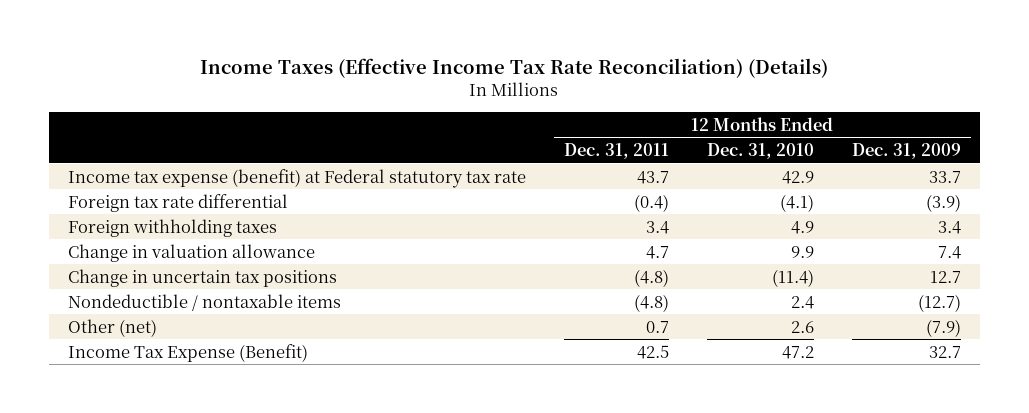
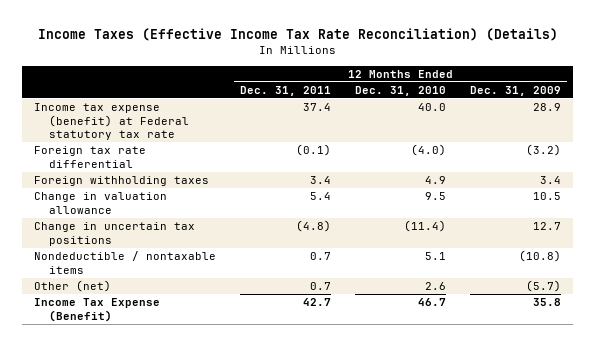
- Income tax expense (benefit) at Federal statutory tax rate | 43.7 | 42.9 | 33.7
- Foreign tax rate differential | (0.4) | (4.1) | (3.9)
+ Income tax expense (benefit) at Federal statutory tax rate | 37.4 | 40.0 | 28.9
+ Foreign tax rate differential | (0.1) | (4.0) | (3.2)
- Change in valuation allowance | 4.7 | 9.9 | 7.4
+ Change in valuation allowance | 5.4 | 9.5 | 10.5
- Nondeductible / nontaxable items | (4.8) | 2.4 | (12.7)
- Other (net) | 0.7 | 2.6 | (7.9)
- Income Tax Expense (Benefit) | 42.5 | 47.2 | 32.7
+ Nondeductible / nontaxable items | 0.7 | 5.1 | (10.8)
+ Other (net) | 0.7 | 2.6 | (5.7)
+ Income Tax Expense (Benefit) | 42.7 | 46.7 | 35.8

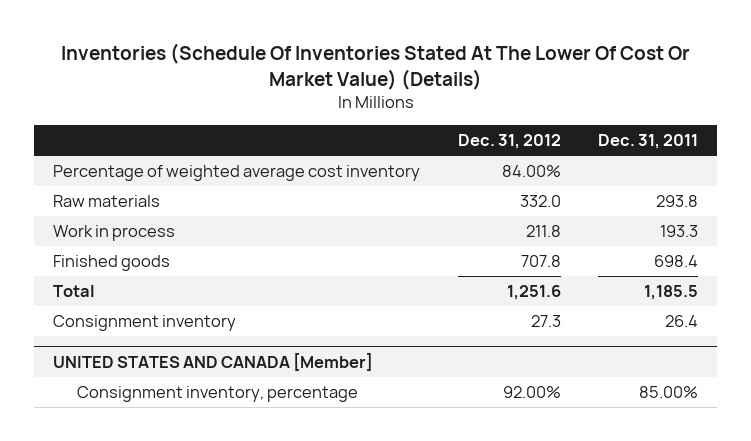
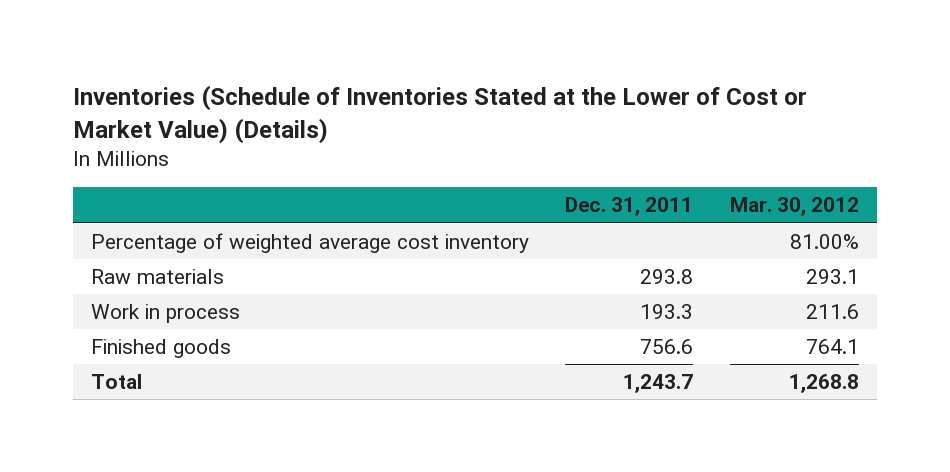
- Inventories (Schedule Of Inventories Stated At The Lower Of Cost Or Market Value) (Details)
+ Inventories (Schedule of Inventories Stated at the Lower of Cost or Market Value) (Details)
- | Dec. 31, 2012 | Dec. 31, 2011
+ | Dec. 31, 2011 | Mar. 30, 2012
- Finished goods | 707.8 | 698.4
- Total | 1,251.6 | 1,185.5
- Consignment inventory | 27.3 | 26.4
- UNITED STATES AND CANADA [Member]
- Consignment inventory, percentage | 92.00% | 85.00%
+ Finished goods | 756.6 | 764.1
+ Total | 1,243.7 | 1,268.8

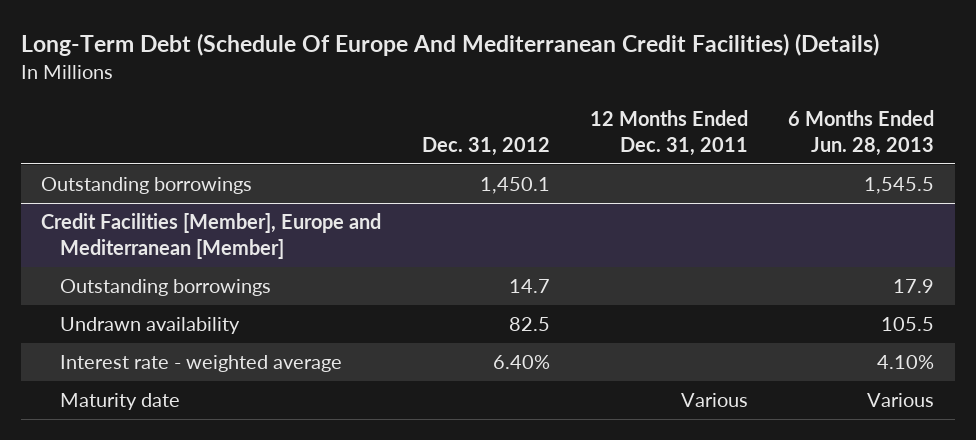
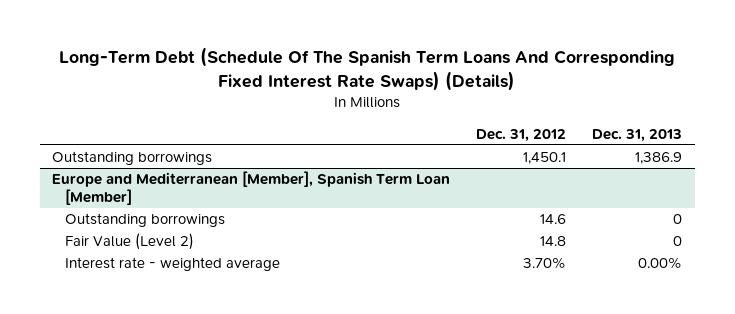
- Long-Term Debt (Schedule Of Europe And Mediterranean Credit Facilities) (Details)
+ Long-Term Debt (Schedule Of The Spanish Term Loans And Corresponding Fixed Interest Rate Swaps) (Details)
- | Dec. 31, 2012 | 12 Months Ended Dec. 31, 2011 | 6 Months Ended Jun. 28, 2013
+ | Dec. 31, 2012 | Dec. 31, 2013
- Credit Facilities [Member], Europe and Mediterranean [Member]
- Outstanding borrowings | 14.7 | | 17.9
- Undrawn availability | 82.5 | | 105.5
- Interest rate - weighted average | 6.40% | | 4.10%
- Maturity date | | Various | Various
+ Europe and Mediterranean [Member], Spanish Term Loan [Member]
+ Outstanding borrowings | 14.6 | 0
+ Fair Value (Level 2) | 14.8 | 0
+ Interest rate - weighted average | 3.70% | 0.00%

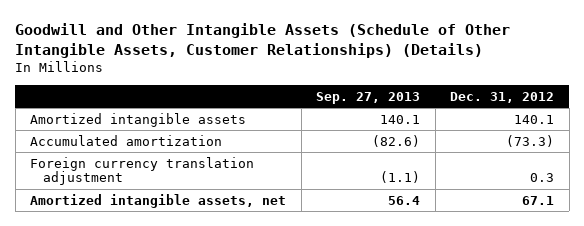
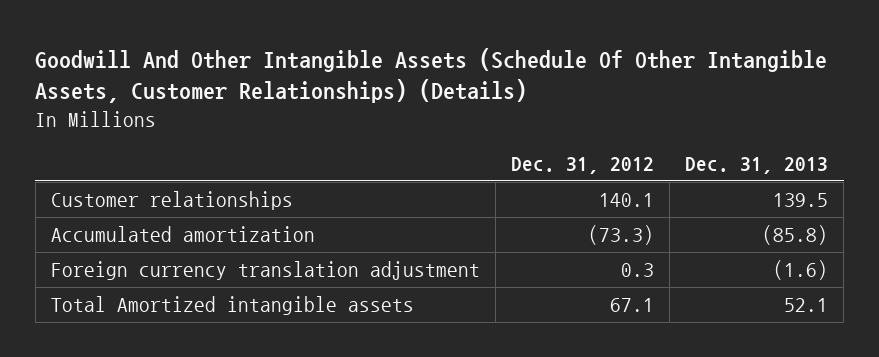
- Goodwill and Other Intangible Assets (Schedule of Other Intangible Assets, Customer Relationships) (Details)
+ Goodwill And Other Intangible Assets (Schedule Of Other Intangible Assets, Customer Relationships) (Details)
- | Sep. 27, 2013 | Dec. 31, 2012
+ | Dec. 31, 2012 | Dec. 31, 2013
- Amortized intangible assets | 140.1 | 140.1
+ Customer relationships | 140.1 | 139.5
- Amortized intangible assets, net | 56.4 | 67.1
+ Total Amortized intangible assets | 67.1 | 52.1

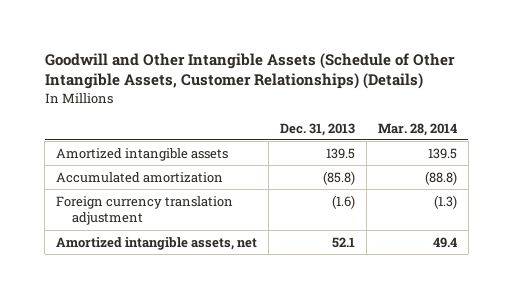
- Goodwill And Other Intangible Assets (Schedule Of Other Intangible Assets, Customer Relationships) (Details)
+ Goodwill and Other Intangible Assets (Schedule of Other Intangible Assets, Customer Relationships) (Details)
- | Dec. 31, 2012 | Dec. 31, 2013
+ | Dec. 31, 2013 | Mar. 28, 2014
- Customer relationships | 140.1 | 139.5
+ Amortized intangible assets | 139.5 | 139.5
- Total Amortized intangible assets | 67.1 | 52.1
+ Amortized intangible assets, net | 52.1 | 49.4

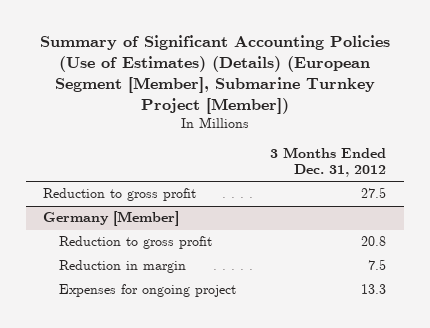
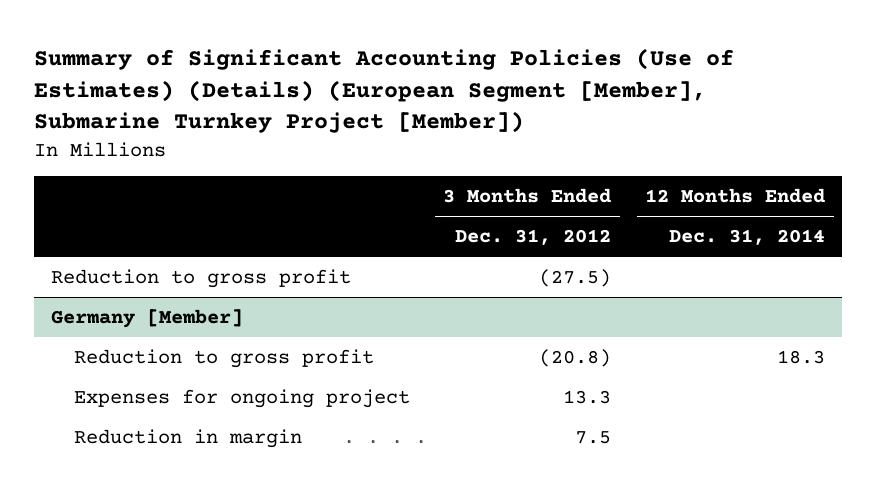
- | 3 Months Ended Dec. 31, 2012
+ | 3 Months Ended Dec. 31, 2012 | 12 Months Ended Dec. 31, 2014
- Reduction to gross profit | 27.5
+ Reduction to gross profit | (27.5) |
@ Germany [Member]
- Reduction to gross profit | 20.8
+ Reduction to gross profit | (20.8) | 18.3
moved down: Reduction in margin | 7.5 |

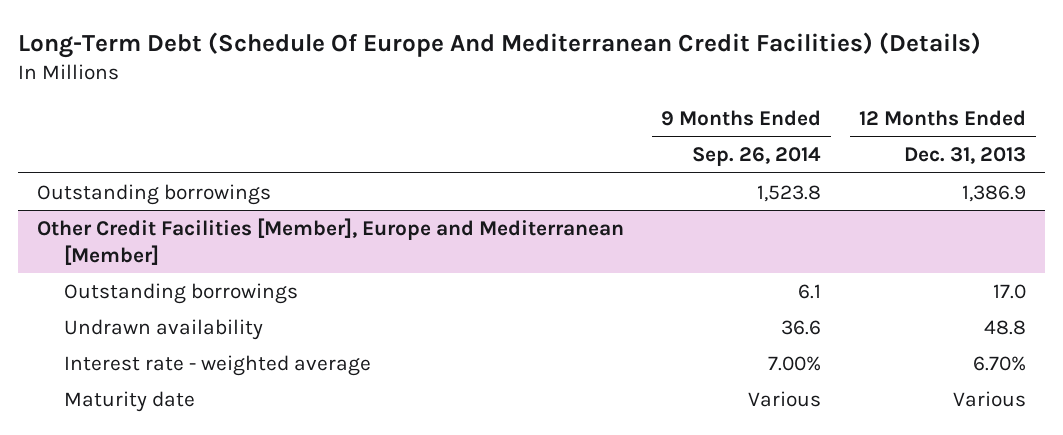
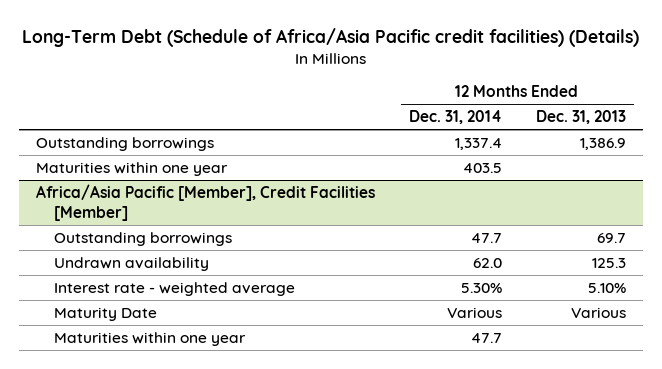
- Long-Term Debt (Schedule Of Europe And Mediterranean Credit Facilities) (Details)
+ Long-Term Debt (Schedule of Africa/Asia Pacific credit facilities) (Details)
- | 9 Months Ended Sep. 26, 2014 | 12 Months Ended Dec. 31, 2013
+ | 12 Months Ended Dec. 31, 2014 | 12 Months Ended Dec. 31, 2013
- Other Credit Facilities [Member], Europe and Mediterranean [Member]
- Outstanding borrowings | 6.1 | 17.0
- Undrawn availability | 36.6 | 48.8
- Interest rate - weighted average | 7.00% | 6.70%
- Maturity date | Various | Various
+ Maturities within one year | 403.5 |
+ Africa/Asia Pacific [Member], Credit Facilities [Member]
+ Outstanding borrowings | 47.7 | 69.7
+ Undrawn availability | 62.0 | 125.3
+ Interest rate - weighted average | 5.30% | 5.10%
+ Maturity Date | Various | Various
+ Maturities within one year | 47.7 |

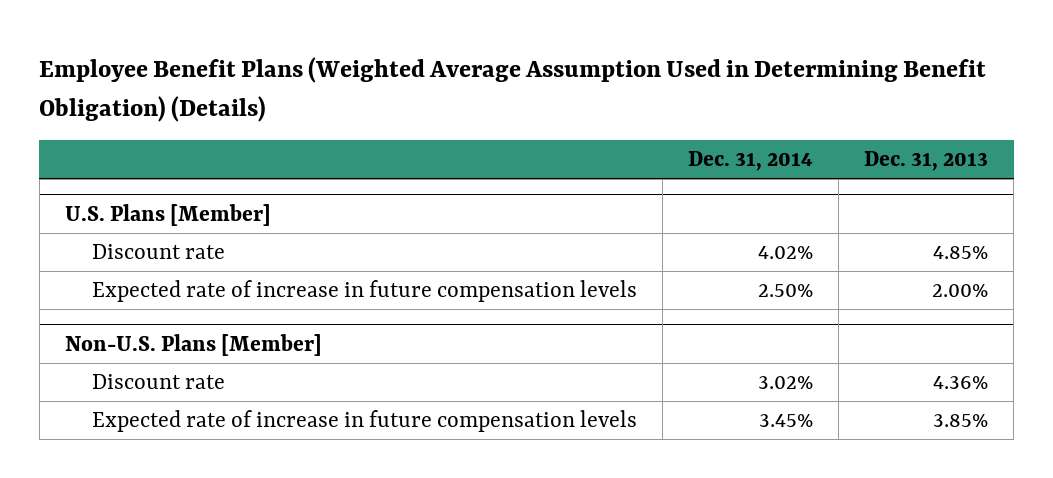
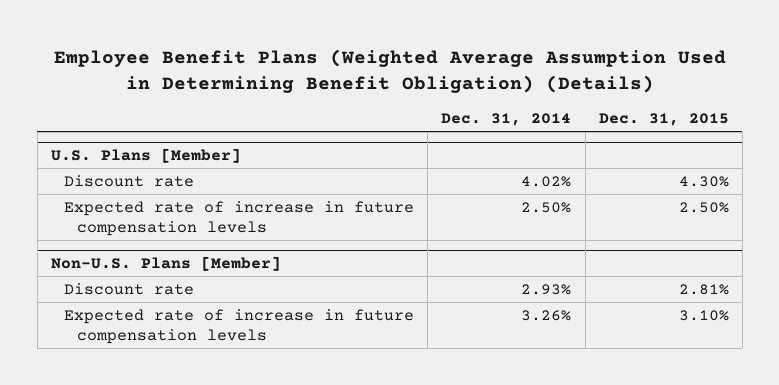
- | Dec. 31, 2014 | Dec. 31, 2013
+ | Dec. 31, 2014 | Dec. 31, 2015
@ Non-U.S. Plans [Member]
- Discount rate | 3.02% | 4.36%
- Expected rate of increase in future compensation levels | 3.45% | 3.85%
+ Discount rate | 2.93% | 2.81%
+ Expected rate of increase in future compensation levels | 3.26% | 3.10%

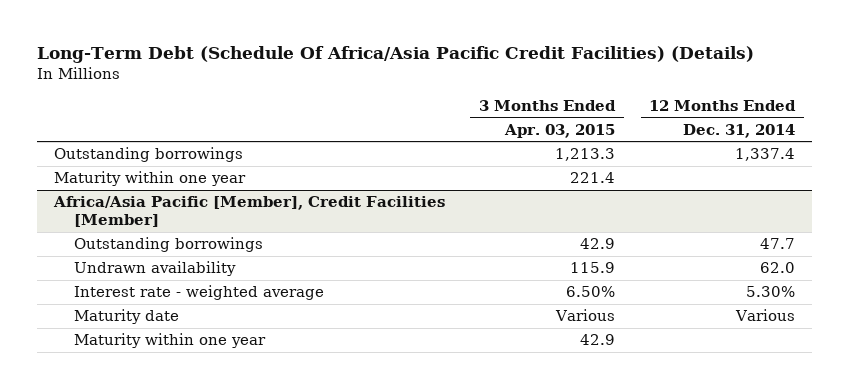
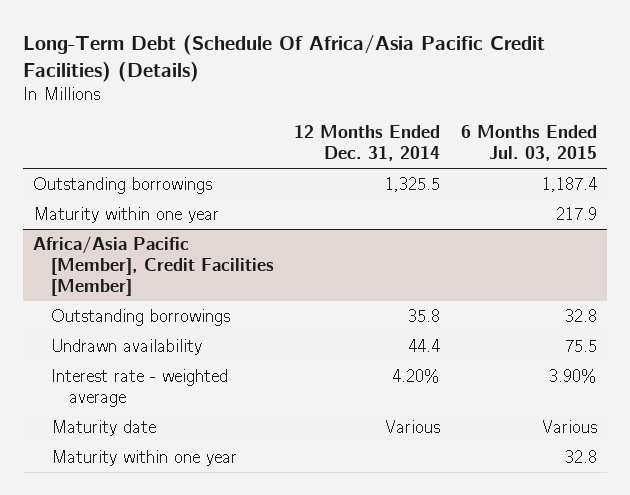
- | 3 Months Ended Apr. 03, 2015 | 12 Months Ended Dec. 31, 2014
+ | 12 Months Ended Dec. 31, 2014 | 6 Months Ended Jul. 03, 2015
- Outstanding borrowings | 1,213.3 | 1,337.4
+ Outstanding borrowings | 1,325.5 | 1,187.4
@ Africa/Asia Pacific [Member], Credit Facilities [Member]
- Outstanding borrowings | 42.9 | 47.7
- Undrawn availability | 115.9 | 62.0
- Interest rate - weighted average | 6.50% | 5.30%
+ Outstanding borrowings | 35.8 | 32.8
+ Undrawn availability | 44.4 | 75.5
+ Interest rate - weighted average | 4.20% | 3.90%

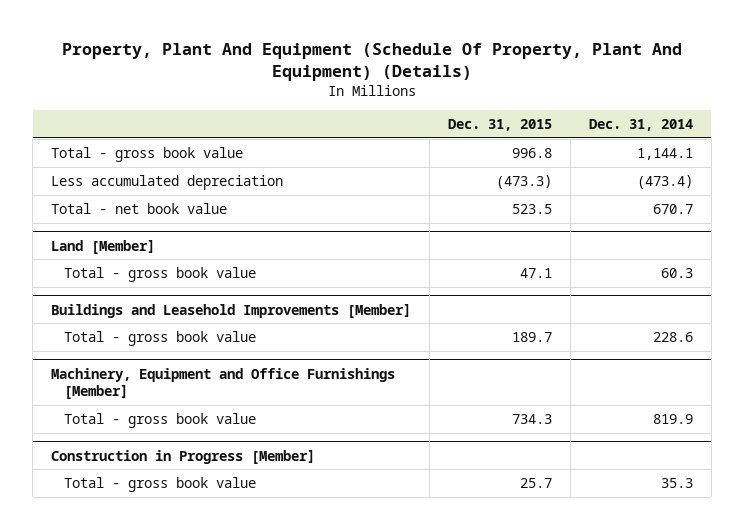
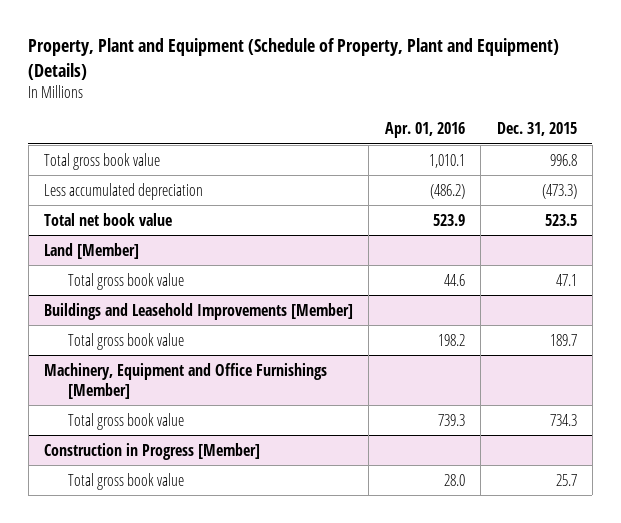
- Property, Plant And Equipment (Schedule Of Property, Plant And Equipment) (Details)
+ Property, Plant and Equipment (Schedule of Property, Plant and Equipment) (Details)
- | Dec. 31, 2015 | Dec. 31, 2014
+ | Apr. 01, 2016 | Dec. 31, 2015
- Total - gross book value | 996.8 | 1,144.1
+ Total gross book value | 1,010.1 | 996.8
- Total - net book value | 523.5 | 670.7
+ Total net book value | 523.9 | 523.5
@ Land [Member]
- Total - gross book value | 47.1 | 60.3
+ Total gross book value | 44.6 | 47.1
@ Buildings and Leasehold Improvements [Member]
- Total - gross book value | 189.7 | 228.6
+ Total gross book value | 198.2 | 189.7
@ Machinery, Equipment and Office Furnishings [Member]
- Total - gross book value | 734.3 | 819.9
+ Total gross book value | 739.3 | 734.3
@ Construction in Progress [Member]
- Total - gross book value | 25.7 | 35.3
+ Total gross book value | 28.0 | 25.7

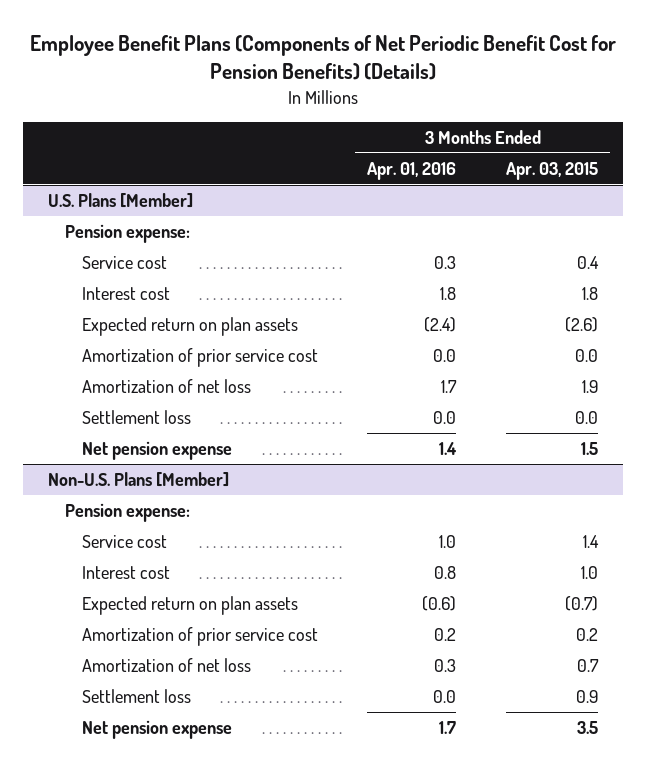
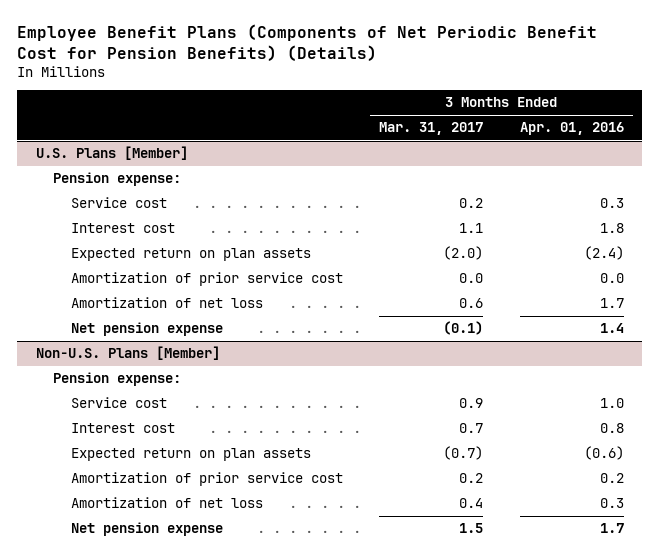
- | 3 Months Ended Apr. 01, 2016 | 3 Months Ended Apr. 03, 2015
+ | 3 Months Ended Mar. 31, 2017 | 3 Months Ended Apr. 01, 2016
@ U.S. Plans [Member]
- Settlement loss | 0.0 | 0.0
@ Non-U.S. Plans [Member]
- Settlement loss | 0.0 | 0.9

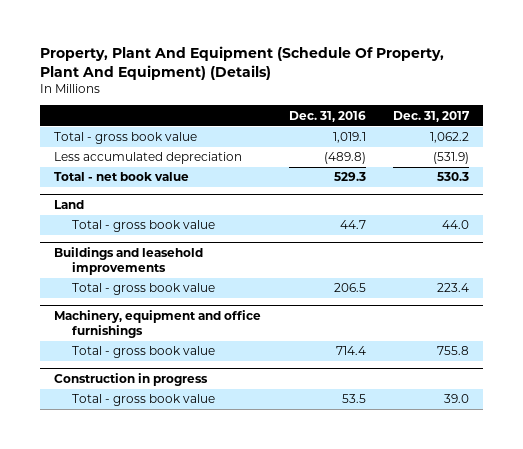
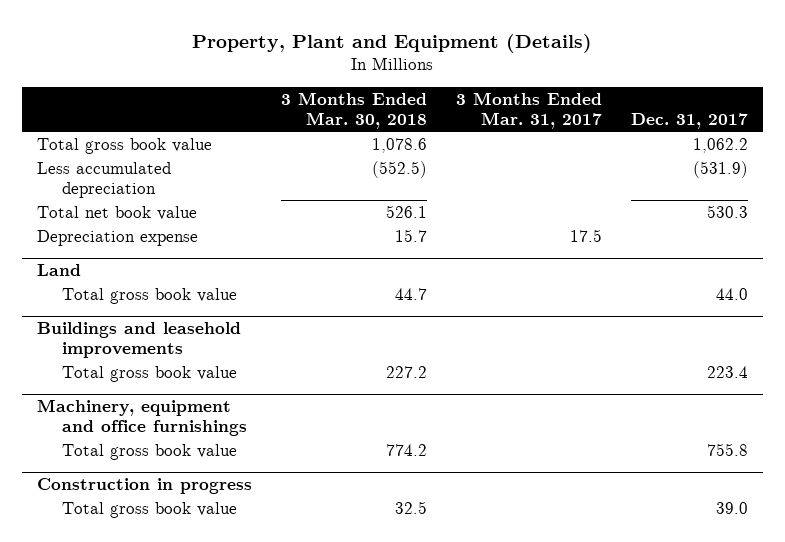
- Property, Plant And Equipment (Schedule Of Property, Plant And Equipment) (Details)
+ Property, Plant and Equipment (Details)
- | Dec. 31, 2016 | Dec. 31, 2017
+ | 3 Months Ended Mar. 30, 2018 | 3 Months Ended Mar. 31, 2017 | Dec. 31, 2017
- Total - gross book value | 1,019.1 | 1,062.2
+ Total gross book value | 1,078.6 | | 1,062.2
- Total - net book value | 529.3 | 530.3
+ Total net book value | 526.1 | | 530.3
+ Depreciation expense | 15.7 | 17.5 |
@ Land
- Total - gross book value | 44.7 | 44.0
+ Total gross book value | 44.7 | | 44.0
@ Buildings and leasehold improvements
- Total - gross book value | 206.5 | 223.4
+ Total gross book value | 227.2 | | 223.4
@ Machinery, equipment and office furnishings
- Total - gross book value | 714.4 | 755.8
+ Total gross book value | 774.2 | | 755.8
@ Construction in progress
- Total - gross book value | 53.5 | 39.0
+ Total gross book value | 32.5 | | 39.0

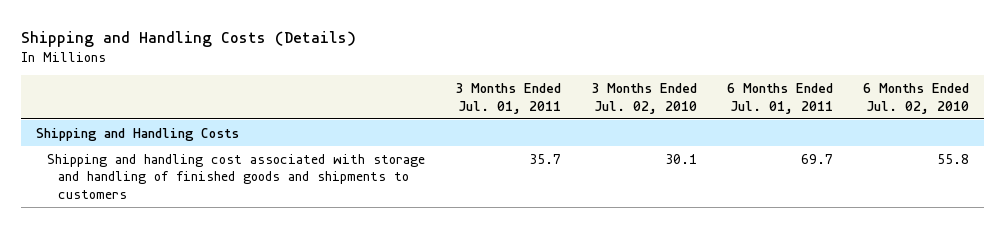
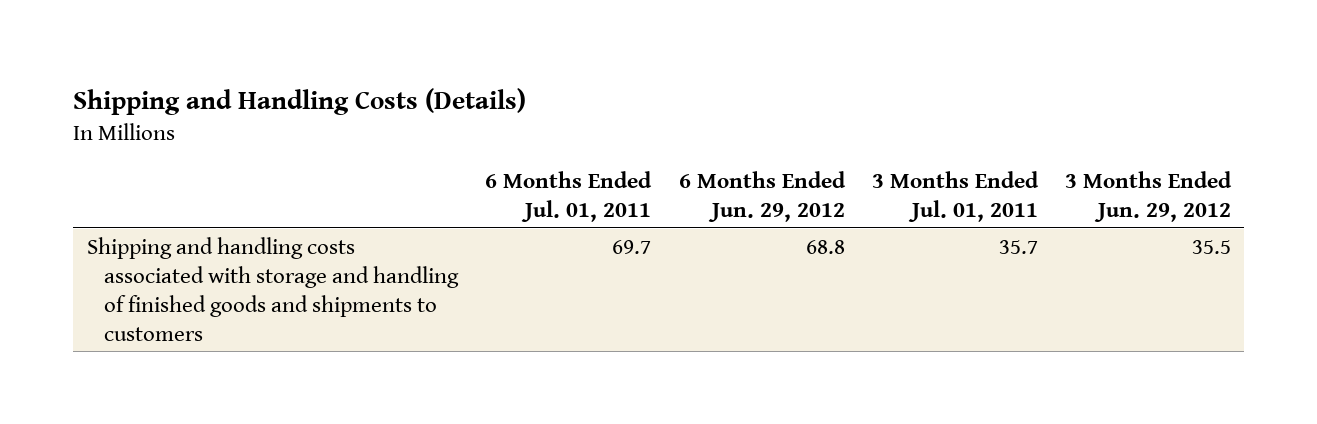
- | 3 Months Ended Jul. 01, 2011 | 3 Months Ended Jul. 02, 2010 | 6 Months Ended Jul. 01, 2011 | 6 Months Ended Jul. 02, 2010
+ | 6 Months Ended Jul. 01, 2011 | 6 Months Ended Jun. 29, 2012 | 3 Months Ended Jul. 01, 2011 | 3 Months Ended Jun. 29, 2012
- Shipping and Handling Costs
- Shipping and handling cost associated with storage and handling of finished goods and shipments to customers | 35.7 | 30.1 | 69.7 | 55.8
+ Shipping and handling costs associated with storage and handling of finished goods and shipments to customers | 69.7 | 68.8 | 35.7 | 35.5

